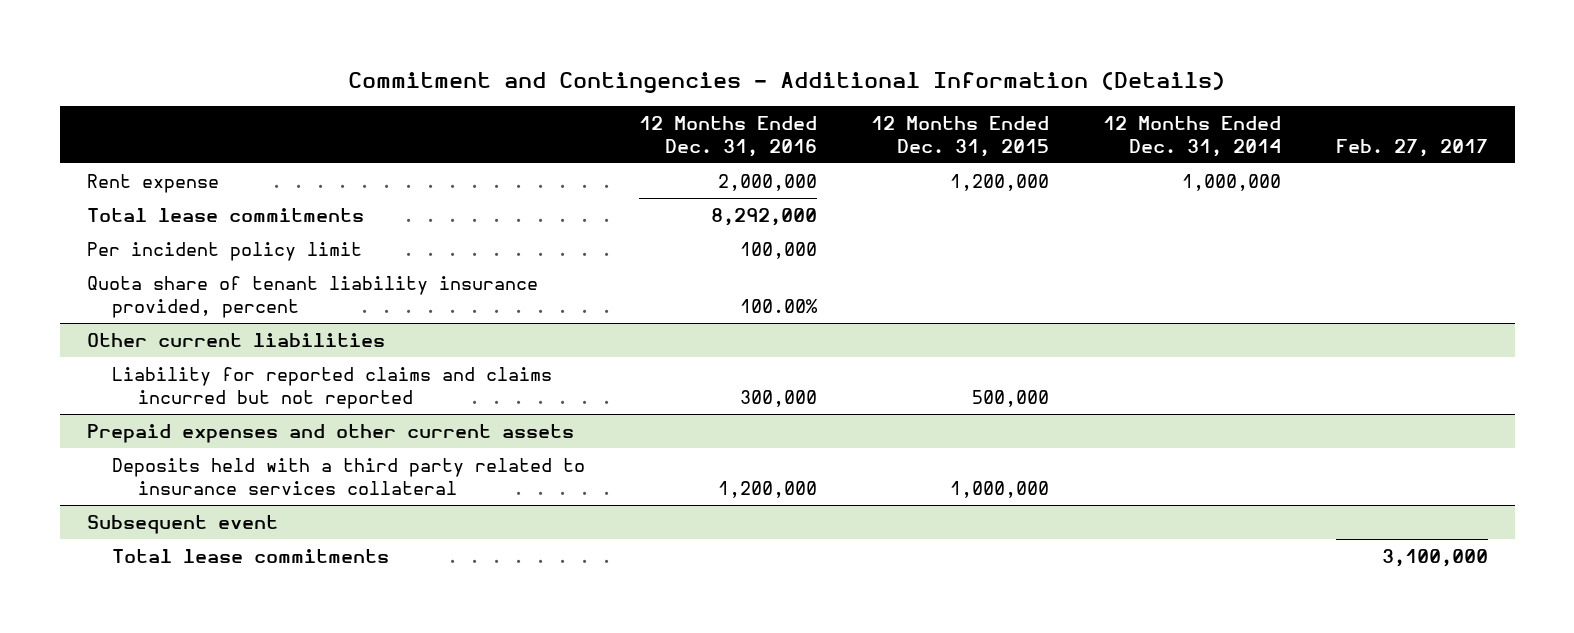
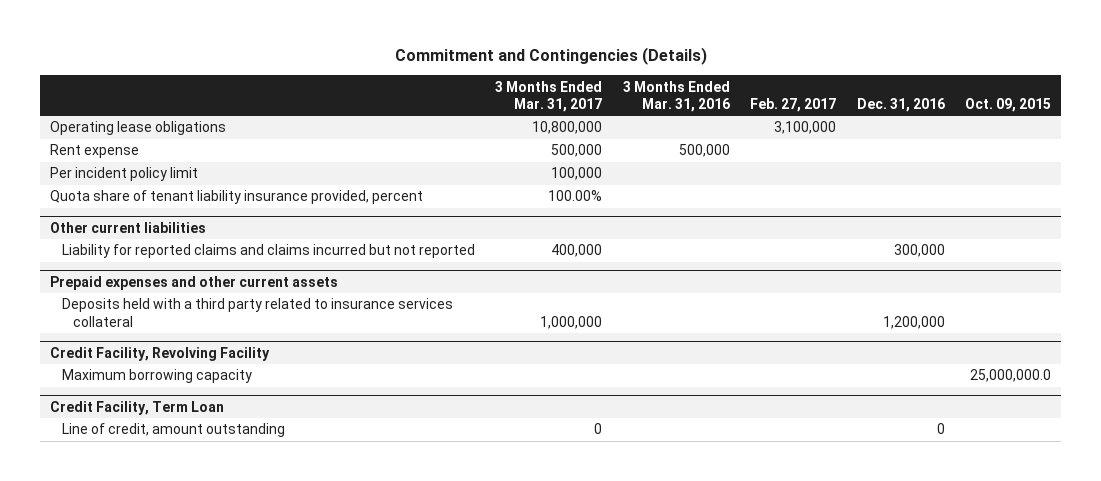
- Commitment and Contingencies - Additional Information (Details)
+ Commitment and Contingencies (Details)
- | 12 Months Ended Dec. 31, 2016 | 12 Months Ended Dec. 31, 2015 | 12 Months Ended Dec. 31, 2014 | Feb. 27, 2017
+ | 3 Months Ended Mar. 31, 2017 | 3 Months Ended Mar. 31, 2016 | Feb. 27, 2017 | Dec. 31, 2016 | Oct. 09, 2015
+ Operating lease obligations | 10,800,000 | | 3,100,000 | |
- Total lease commitments | 8,292,000 | | |
- Subsequent event
- Total lease commitments | | | | 3,100,000
+ Credit Facility, Revolving Facility
+ Maximum borrowing capacity | | | | | 25,000,000.0
+ Credit Facility, Term Loan
+ Line of credit, amount outstanding | 0 | | | 0 |

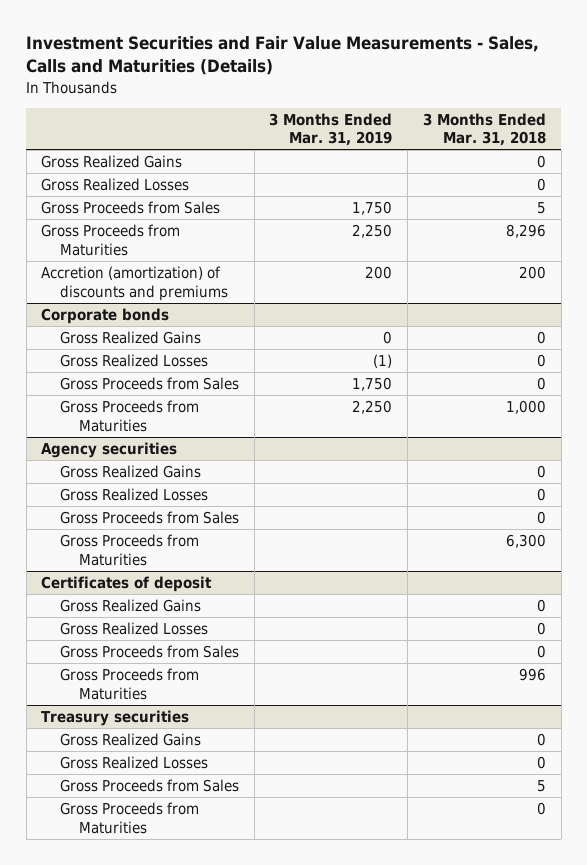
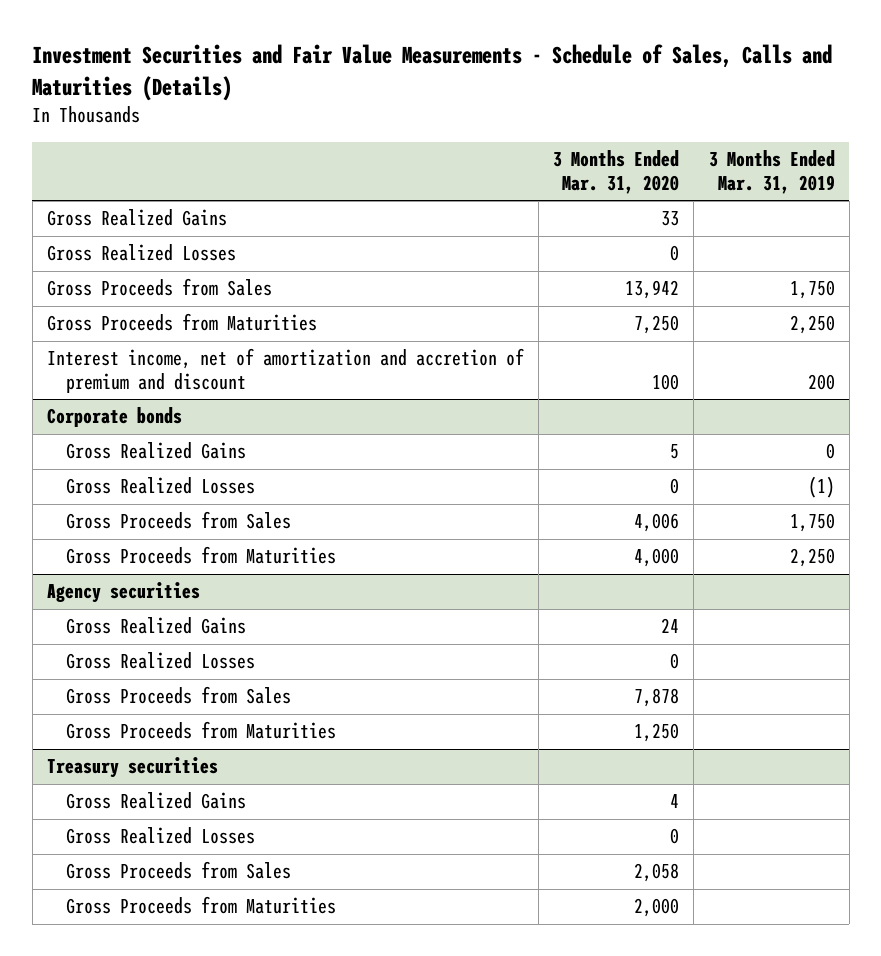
- Investment Securities and Fair Value Measurements - Sales, Calls and Maturities (Details)
+ Investment Securities and Fair Value Measurements - Schedule of Sales, Calls and Maturities (Details)
- | 3 Months Ended Mar. 31, 2019 | 3 Months Ended Mar. 31, 2018
+ | 3 Months Ended Mar. 31, 2020 | 3 Months Ended Mar. 31, 2019
- Accretion (amortization) of discounts and premiums | 200 | 200
+ Interest income, net of amortization and accretion of premium and discount | 100 | 200
- Certificates of deposit
- Gross Realized Gains | | 0
- Gross Realized Losses | | 0
- Gross Proceeds from Sales | | 0
- Gross Proceeds from Maturities | | 996

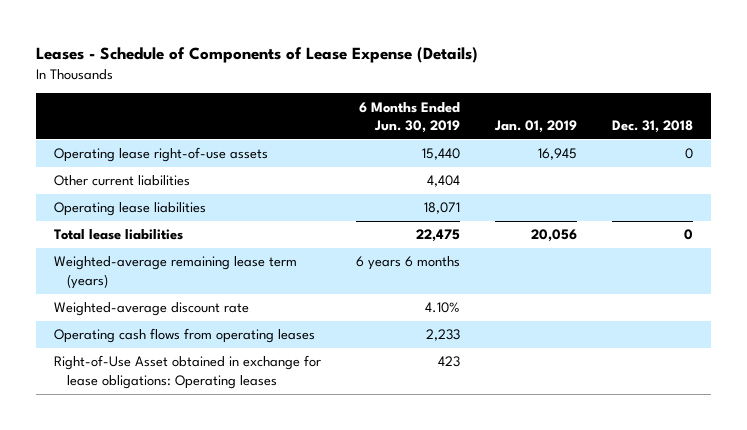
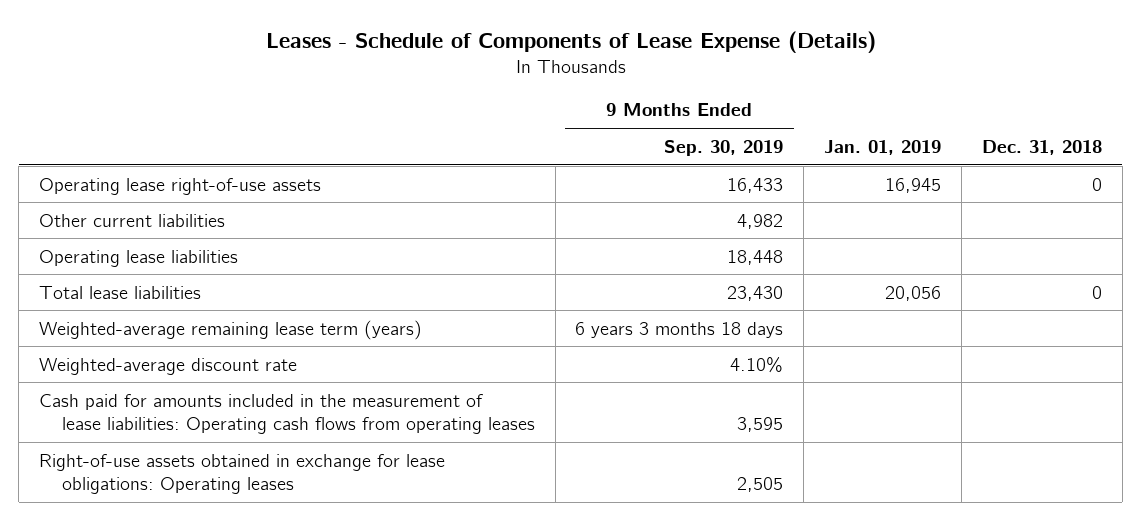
- | 6 Months Ended Jun. 30, 2019 | Jan. 01, 2019 | Dec. 31, 2018
+ | 9 Months Ended Sep. 30, 2019 | Jan. 01, 2019 | Dec. 31, 2018
- Operating cash flows from operating leases | 2,233 | |
- Right-of-Use Asset obtained in exchange for lease obligations: Operating leases | 423 | |
+ Cash paid for amounts included in the measurement of lease liabilities: Operating cash flows from operating leases | 3,595 | |
+ Right-of-use assets obtained in exchange for lease obligations: Operating leases | 2,505 | |

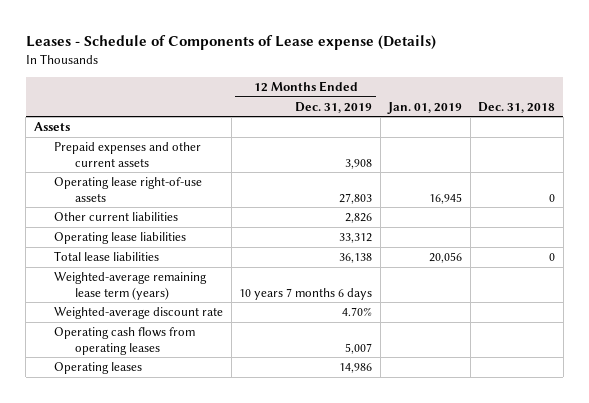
- Leases - Schedule of Components of Lease Expense (Details)
+ Leases - Schedule of Components of Lease expense (Details)
- | 9 Months Ended Sep. 30, 2019 | Jan. 01, 2019 | Dec. 31, 2018
+ | 12 Months Ended Dec. 31, 2019 | Jan. 01, 2019 | Dec. 31, 2018
+ Assets
+ Prepaid expenses and other current assets | 3,908 | |
- Cash paid for amounts included in the measurement of lease liabilities: Operating cash flows from operating leases | 3,595 | |
- Right-of-use assets obtained in exchange for lease obligations: Operating leases | 2,505 | |
+ Operating cash flows from operating leases | 5,007 | |
+ Operating leases | 14,986 | |

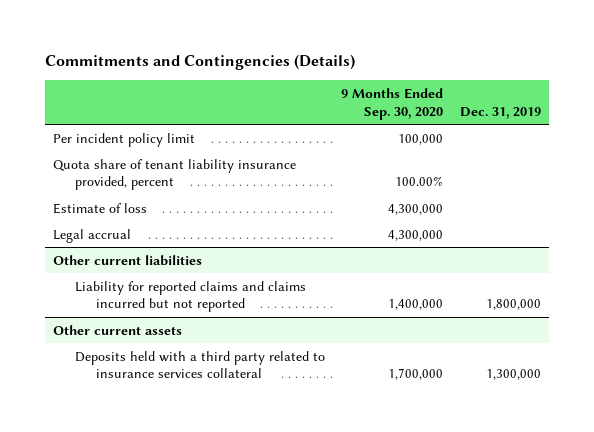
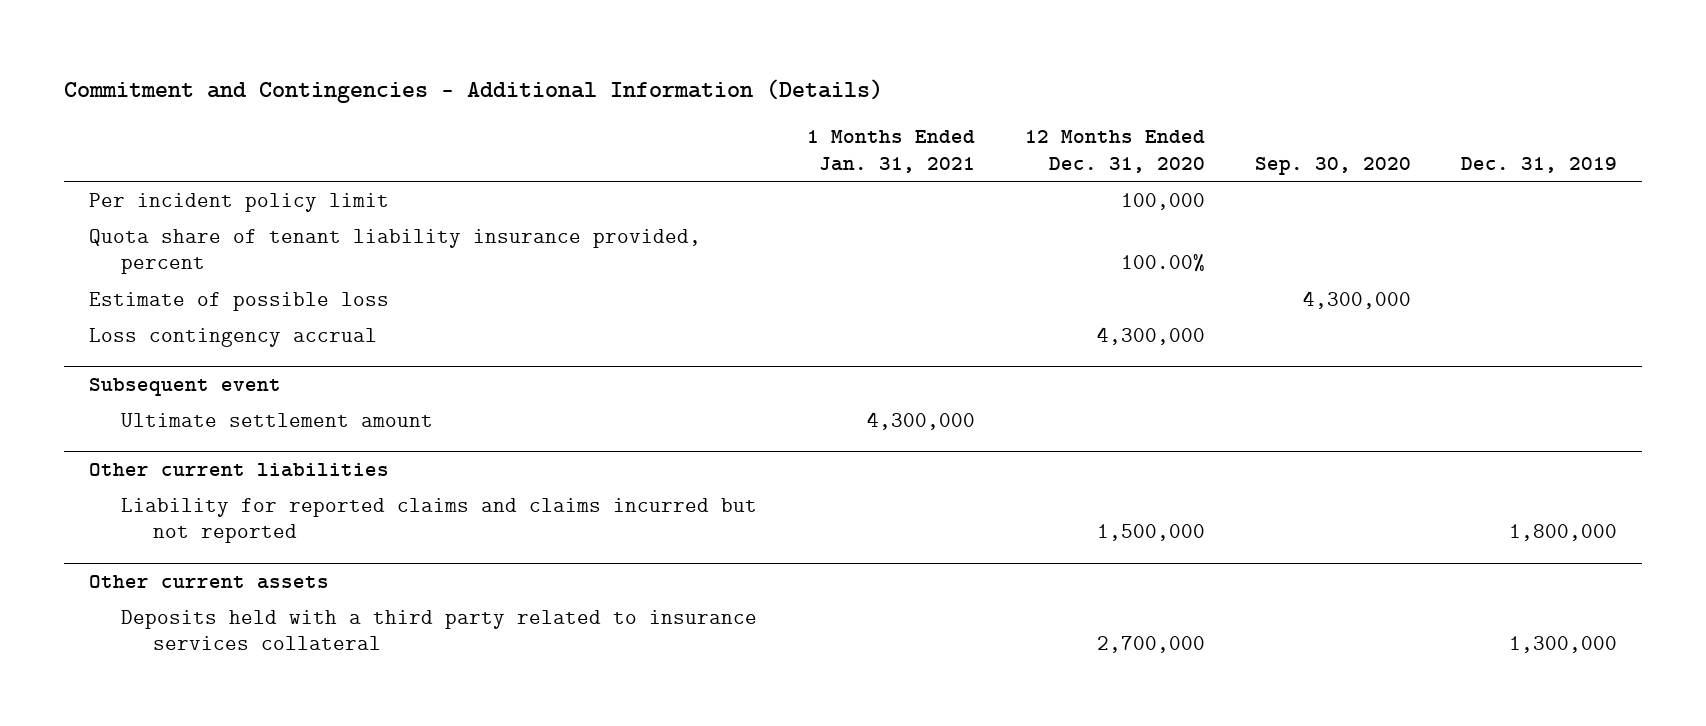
- Commitments and Contingencies (Details)
+ Commitment and Contingencies - Additional Information (Details)
- | 9 Months Ended Sep. 30, 2020 | Dec. 31, 2019
+ | 1 Months Ended Jan. 31, 2021 | 12 Months Ended Dec. 31, 2020 | Sep. 30, 2020 | Dec. 31, 2019
- Estimate of loss | 4,300,000 |
- Legal accrual | 4,300,000 |
+ Estimate of possible loss | | | 4,300,000 |
+ Loss contingency accrual | | 4,300,000 | |
+ Subsequent event
+ Ultimate settlement amount | 4,300,000 | | |

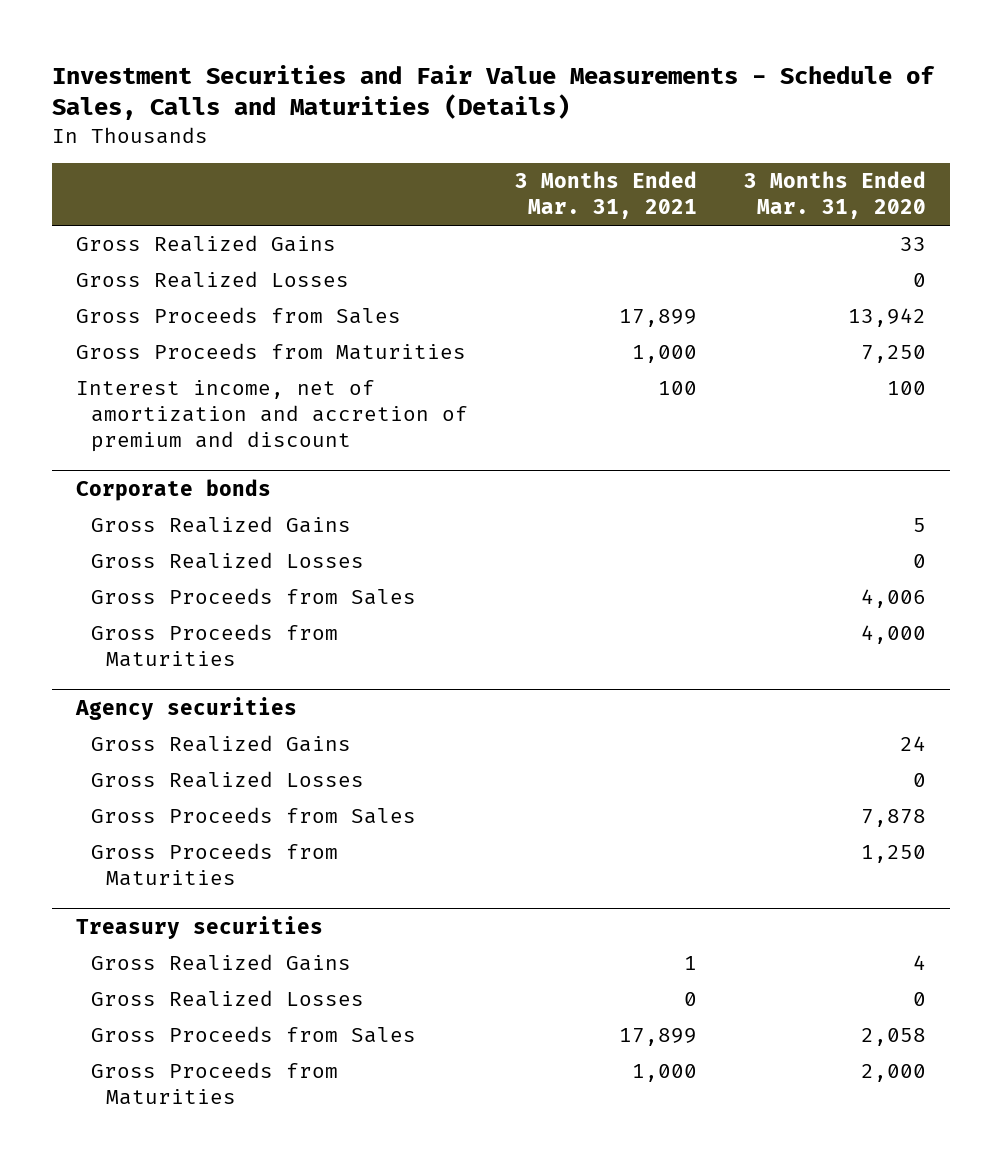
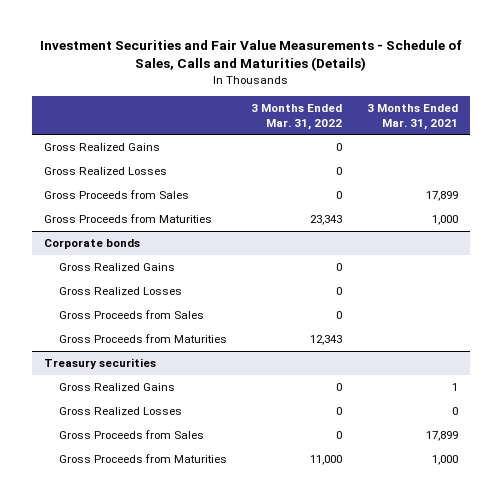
- | 3 Months Ended Mar. 31, 2021 | 3 Months Ended Mar. 31, 2020
+ | 3 Months Ended Mar. 31, 2022 | 3 Months Ended Mar. 31, 2021
- Interest income, net of amortization and accretion of premium and discount | 100 | 100
- Agency securities
- Gross Realized Gains | | 24
- Gross Realized Losses | | 0
- Gross Proceeds from Sales | | 7,878
- Gross Proceeds from Maturities | | 1,250

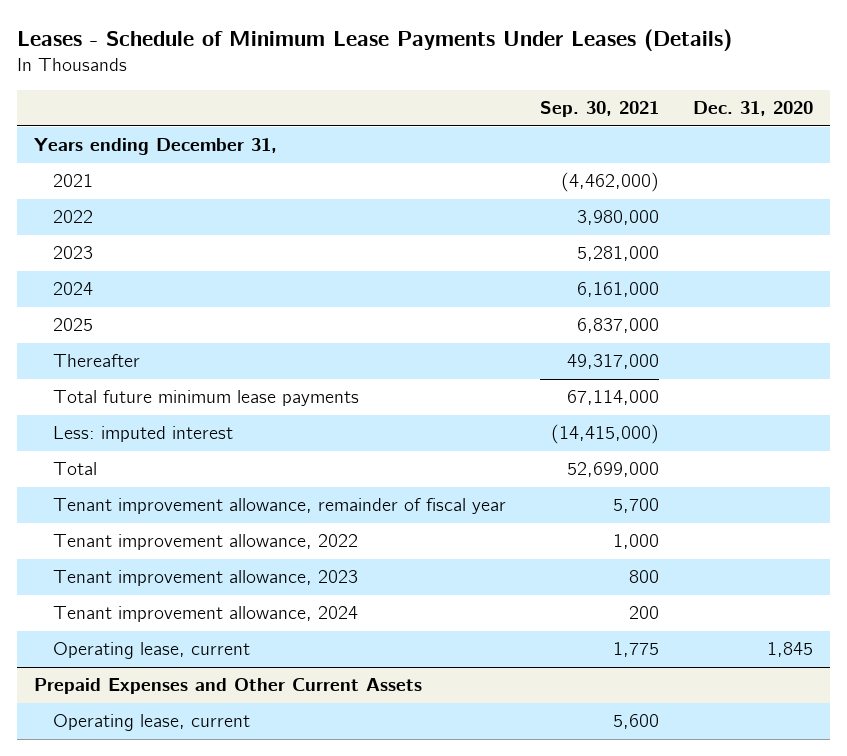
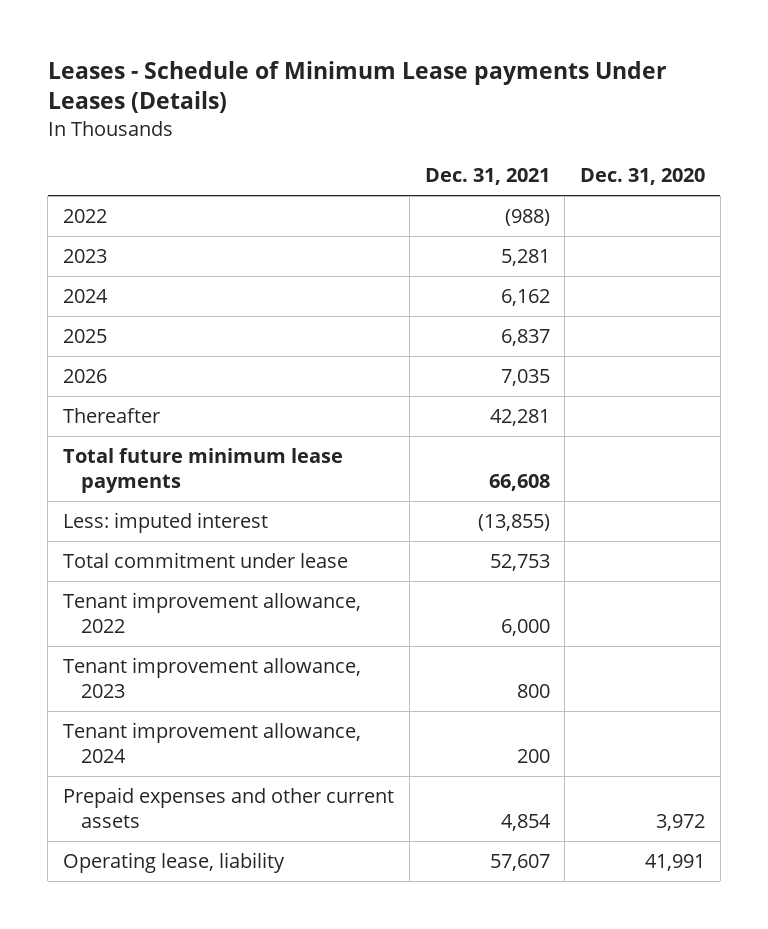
- Leases - Schedule of Minimum Lease Payments Under Leases (Details)
+ Leases - Schedule of Minimum Lease payments Under Leases (Details)
- | Sep. 30, 2021 | Dec. 31, 2020
+ | Dec. 31, 2021 | Dec. 31, 2020
- Years ending December 31,
- 2021 | (4,462,000) |
+ 2026 | 7,035 |
- Total | 52,699,000 |
- Tenant improvement allowance, remainder of fiscal year | 5,700 |
+ Total commitment under lease | 52,753 |
- Operating lease, current | 1,775 | 1,845
- Prepaid Expenses and Other Current Assets
- Operating lease, current | 5,600 |
+ Prepaid expenses and other current assets | 4,854 | 3,972
+ Operating lease, liability | 57,607 | 41,991

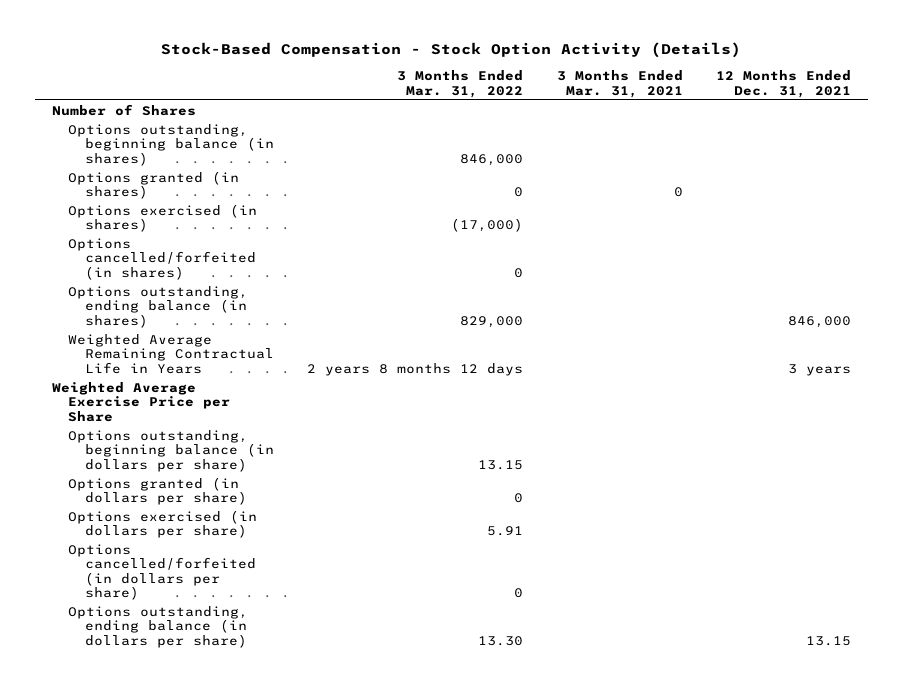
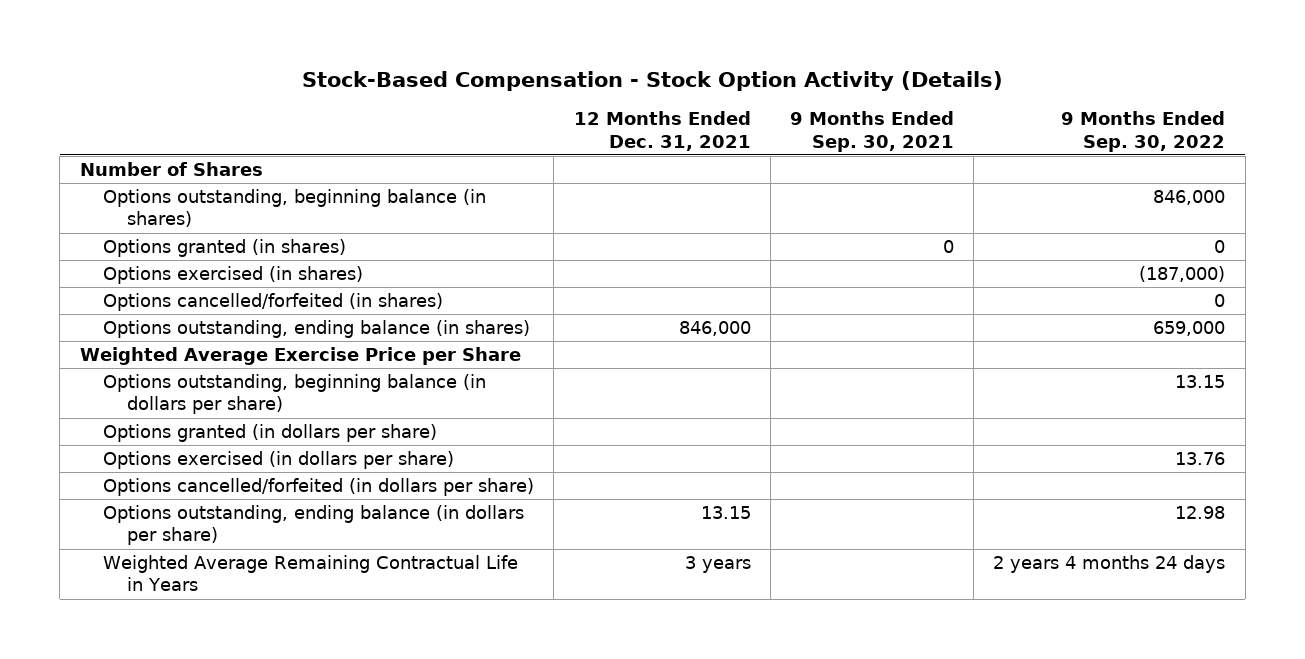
- | 3 Months Ended Mar. 31, 2022 | 3 Months Ended Mar. 31, 2021 | 12 Months Ended Dec. 31, 2021
+ | 12 Months Ended Dec. 31, 2021 | 9 Months Ended Sep. 30, 2021 | 9 Months Ended Sep. 30, 2022
moved down: Weighted Average Remaining Contractual Life in Years | 3 years | | 2 years 4 months 24 days

